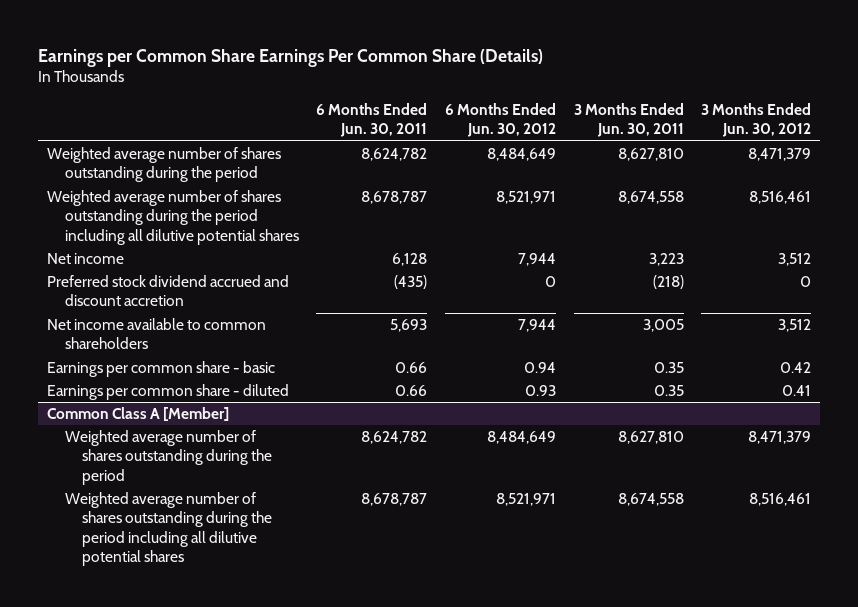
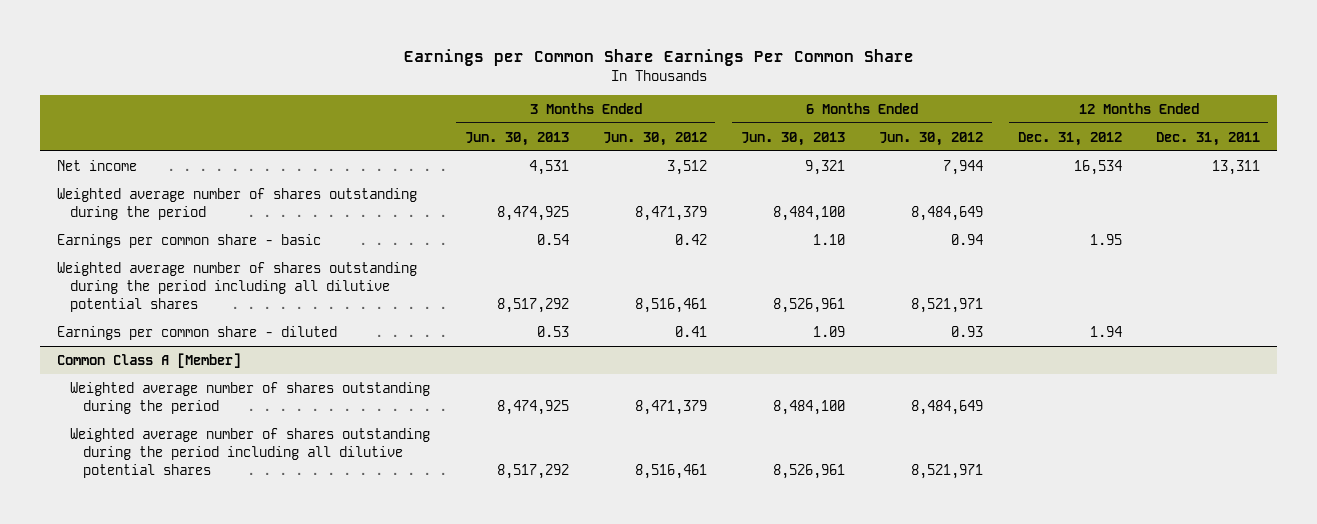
- Earnings per Common Share Earnings Per Common Share (Details)
+ Earnings per Common Share Earnings Per Common Share
- | 6 Months Ended Jun. 30, 2011 | 6 Months Ended Jun. 30, 2012 | 3 Months Ended Jun. 30, 2011 | 3 Months Ended Jun. 30, 2012
+ | 3 Months Ended Jun. 30, 2013 | 3 Months Ended Jun. 30, 2012 | 6 Months Ended Jun. 30, 2013 | 6 Months Ended Jun. 30, 2012 | 12 Months Ended Dec. 31, 2012 | 12 Months Ended Dec. 31, 2011
- Preferred stock dividend accrued and discount accretion | (435) | 0 | (218) | 0
- Net income available to common shareholders | 5,693 | 7,944 | 3,005 | 3,512
moved down: Weighted average number of shares outstanding during the period | 8,474,925 | 8,471,379 | 8,484,100 | 8,484,649 | |
moved down: Weighted average number of shares outstanding during the period including all dilutive potential shares | 8,517,292 | 8,516,461 | 8,526,961 | 8,521,971 | |

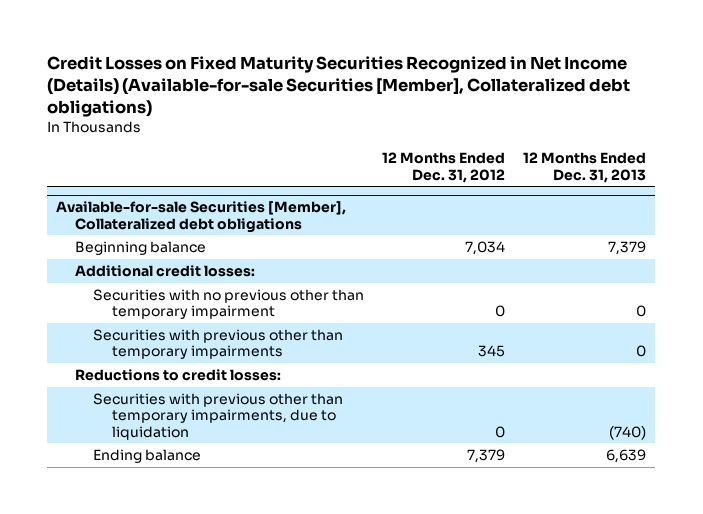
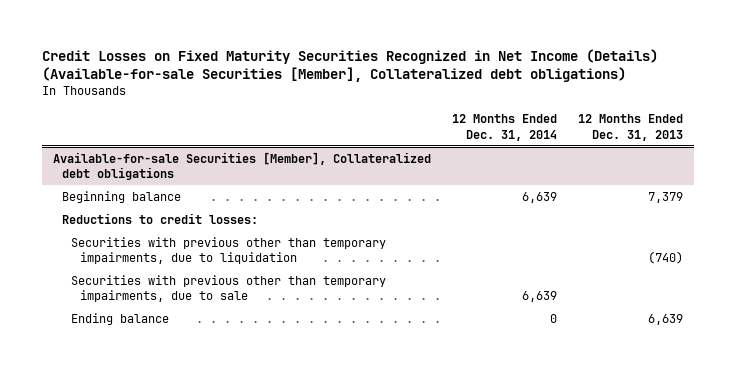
- | 12 Months Ended Dec. 31, 2012 | 12 Months Ended Dec. 31, 2013
+ | 12 Months Ended Dec. 31, 2014 | 12 Months Ended Dec. 31, 2013
@ Available-for-sale Securities [Member], Collateralized debt obligations
- Additional credit losses:
- Securities with no previous other than temporary impairment | 0 | 0
- Securities with previous other than temporary impairments | 345 | 0
+ Securities with previous other than temporary impairments, due to sale | 6,639 |

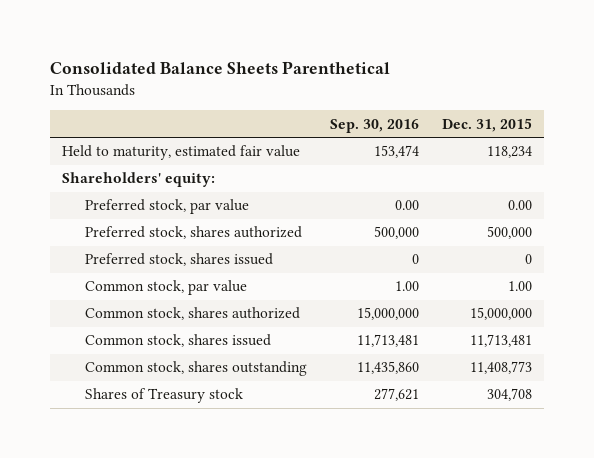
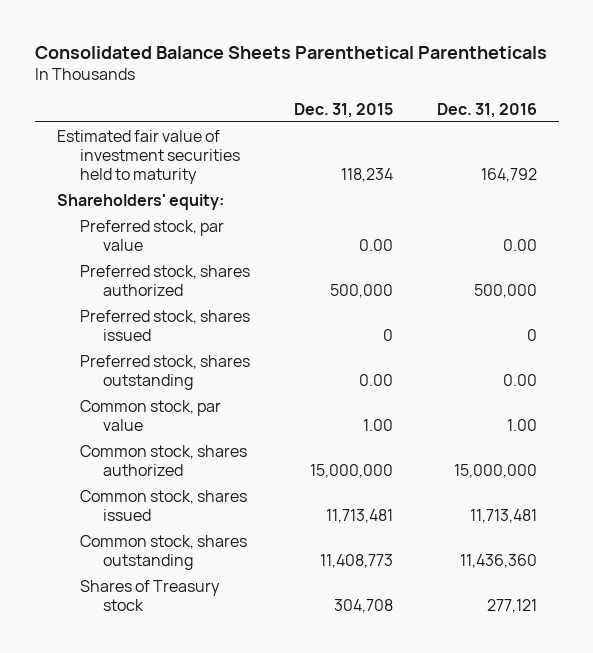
- Consolidated Balance Sheets Parenthetical
+ Consolidated Balance Sheets Parenthetical Parentheticals
- | Sep. 30, 2016 | Dec. 31, 2015
+ | Dec. 31, 2015 | Dec. 31, 2016
- Held to maturity, estimated fair value | 153,474 | 118,234
+ Estimated fair value of investment securities held to maturity | 118,234 | 164,792
+ Preferred stock, shares outstanding | 0.00 | 0.00

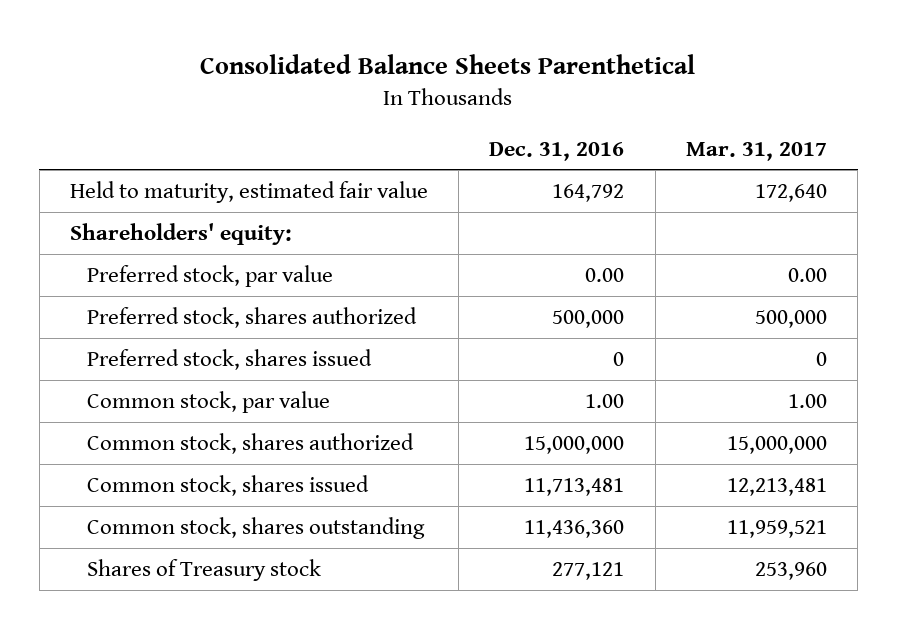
- Consolidated Balance Sheets Parenthetical Parentheticals
+ Consolidated Balance Sheets Parenthetical
- | Dec. 31, 2015 | Dec. 31, 2016
+ | Dec. 31, 2016 | Mar. 31, 2017
- Estimated fair value of investment securities held to maturity | 118,234 | 164,792
+ Held to maturity, estimated fair value | 164,792 | 172,640
- Preferred stock, shares outstanding | 0.00 | 0.00

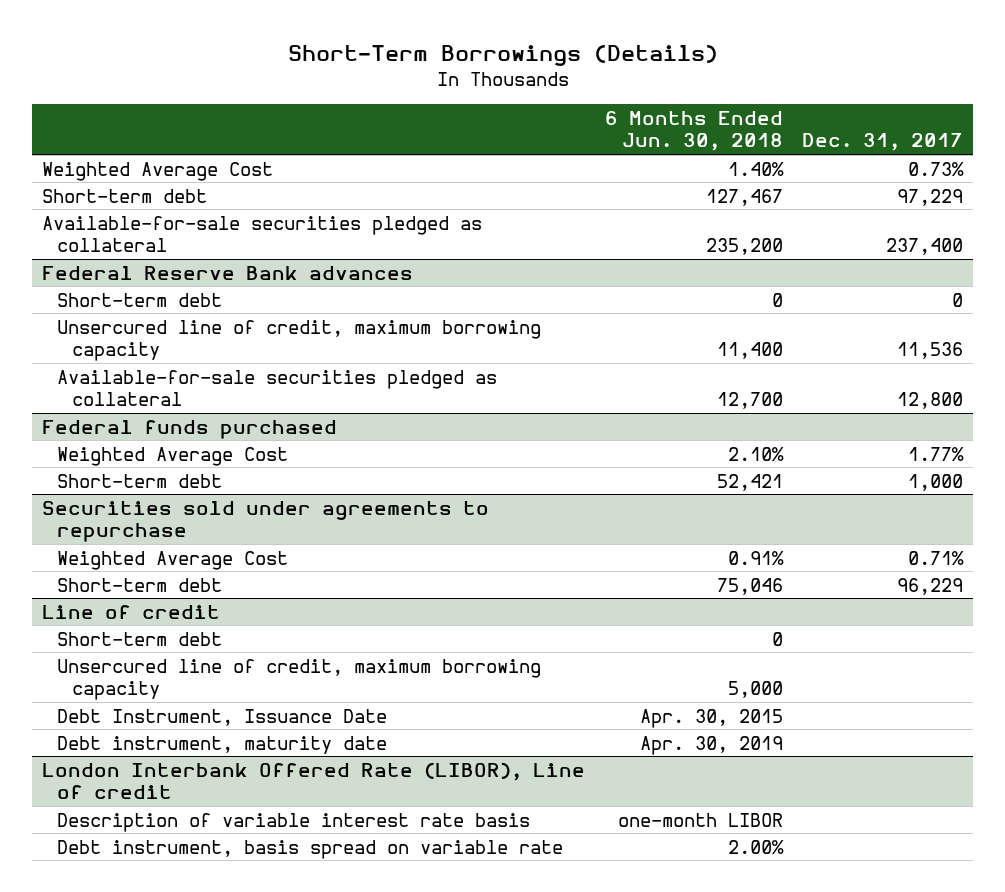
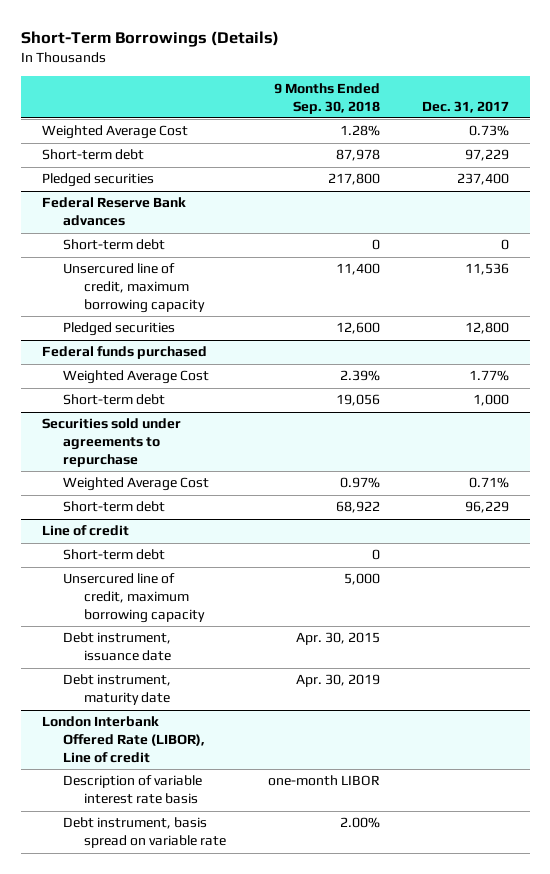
- | 6 Months Ended Jun. 30, 2018 | Dec. 31, 2017
+ | 9 Months Ended Sep. 30, 2018 | Dec. 31, 2017
- Available-for-sale securities pledged as collateral | 235,200 | 237,400
+ Pledged securities | 217,800 | 237,400
@ Federal Reserve Bank advances
- Available-for-sale securities pledged as collateral | 12,700 | 12,800
+ Pledged securities | 12,600 | 12,800
@ Line of credit
- Debt Instrument, Issuance Date | Apr. 30, 2015 |
+ Debt instrument, issuance date | Apr. 30, 2015 |

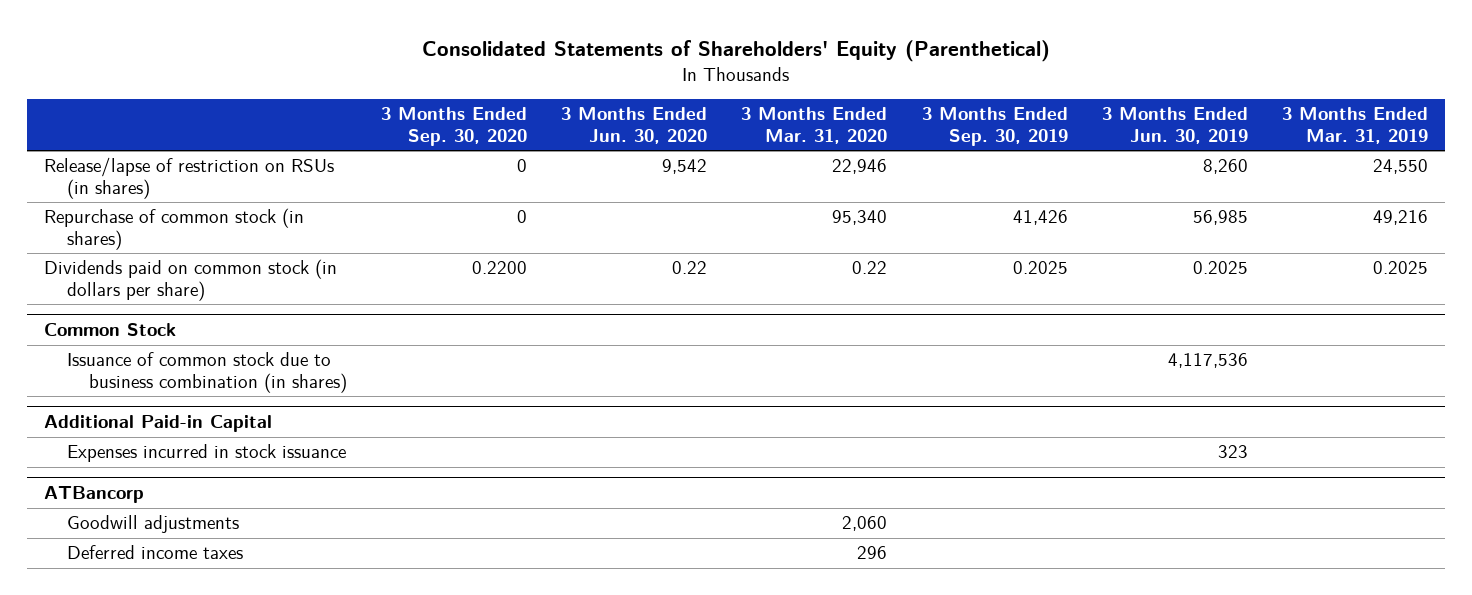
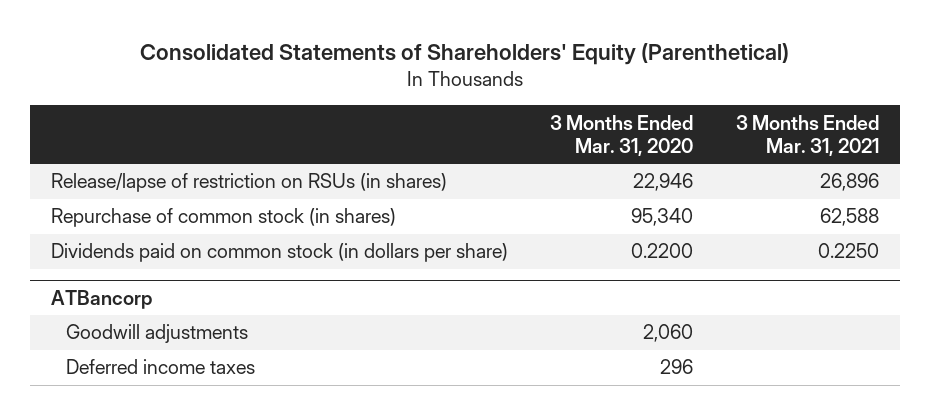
- | 3 Months Ended Sep. 30, 2020 | 3 Months Ended Jun. 30, 2020 | 3 Months Ended Mar. 31, 2020 | 3 Months Ended Sep. 30, 2019 | 3 Months Ended Jun. 30, 2019 | 3 Months Ended Mar. 31, 2019
+ | 3 Months Ended Mar. 31, 2020 | 3 Months Ended Mar. 31, 2021
- Dividends paid on common stock (in dollars per share) | 0.2200 | 0.22 | 0.22 | 0.2025 | 0.2025 | 0.2025
- Common Stock
- Issuance of common stock due to business combination (in shares) | | | | | 4,117,536 |
- Additional Paid-in Capital
- Expenses incurred in stock issuance | | | | | 323 |
+ Dividends paid on common stock (in dollars per share) | 0.2200 | 0.2250

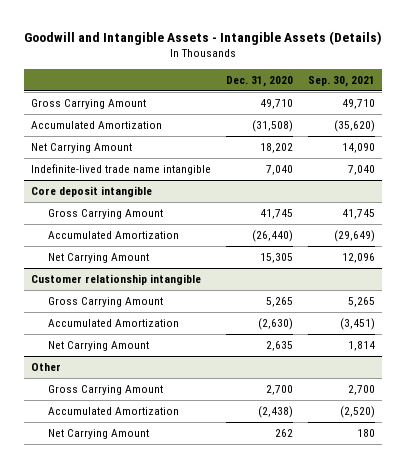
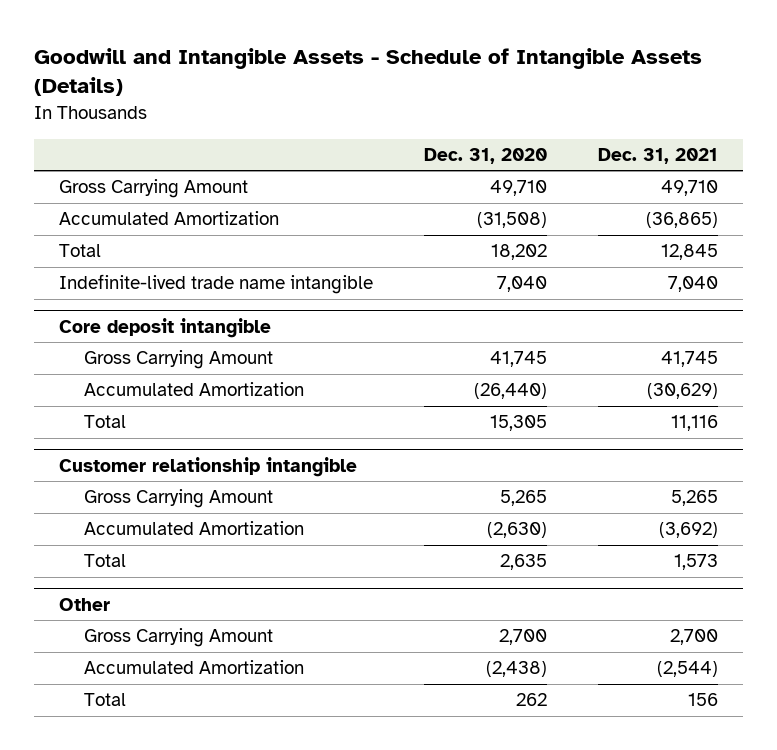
- Goodwill and Intangible Assets - Intangible Assets (Details)
+ Goodwill and Intangible Assets - Schedule of Intangible Assets (Details)
- | Dec. 31, 2020 | Sep. 30, 2021
+ | Dec. 31, 2020 | Dec. 31, 2021
- Net Carrying Amount | 18,202 | 14,090
+ Total | 18,202 | 12,845
@ Core deposit intangible
- Net Carrying Amount | 15,305 | 12,096
+ Total | 15,305 | 11,116
@ Customer relationship intangible
- Net Carrying Amount | 2,635 | 1,814
+ Total | 2,635 | 1,573
@ Other
- Net Carrying Amount | 262 | 180
+ Total | 262 | 156

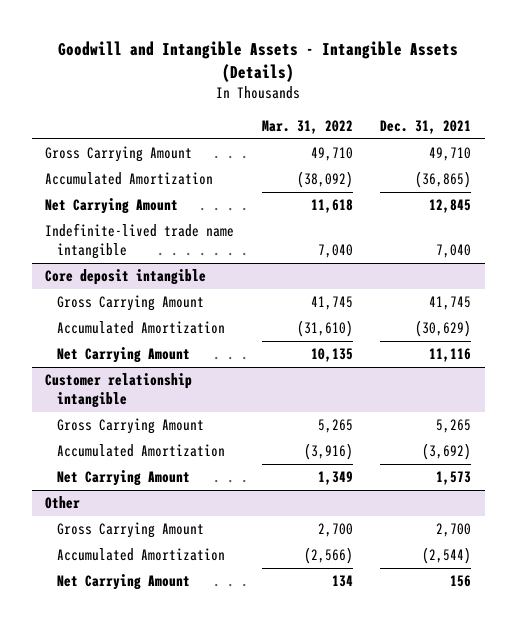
- Goodwill and Intangible Assets - Schedule of Intangible Assets (Details)
+ Goodwill and Intangible Assets - Intangible Assets (Details)
- | Dec. 31, 2020 | Dec. 31, 2021
+ | Mar. 31, 2022 | Dec. 31, 2021
- Total | 18,202 | 12,845
+ Net Carrying Amount | 11,618 | 12,845
@ Core deposit intangible
- Total | 15,305 | 11,116
+ Net Carrying Amount | 10,135 | 11,116
@ Customer relationship intangible
- Total | 2,635 | 1,573
+ Net Carrying Amount | 1,349 | 1,573
@ Other
- Total | 262 | 156
+ Net Carrying Amount | 134 | 156

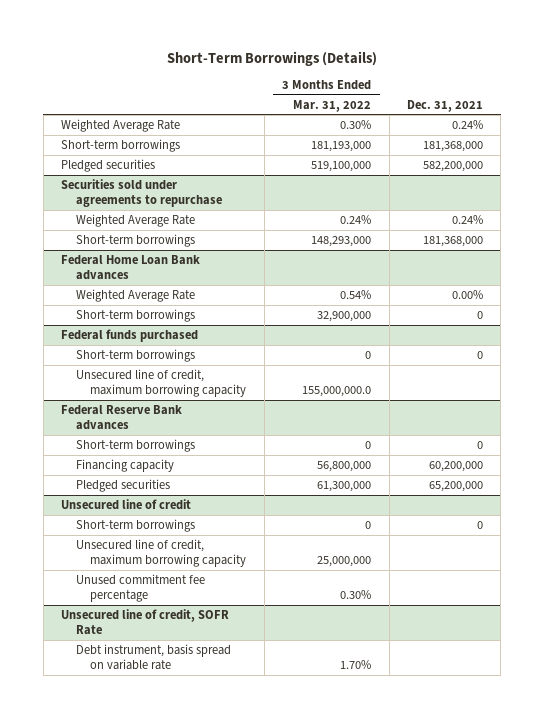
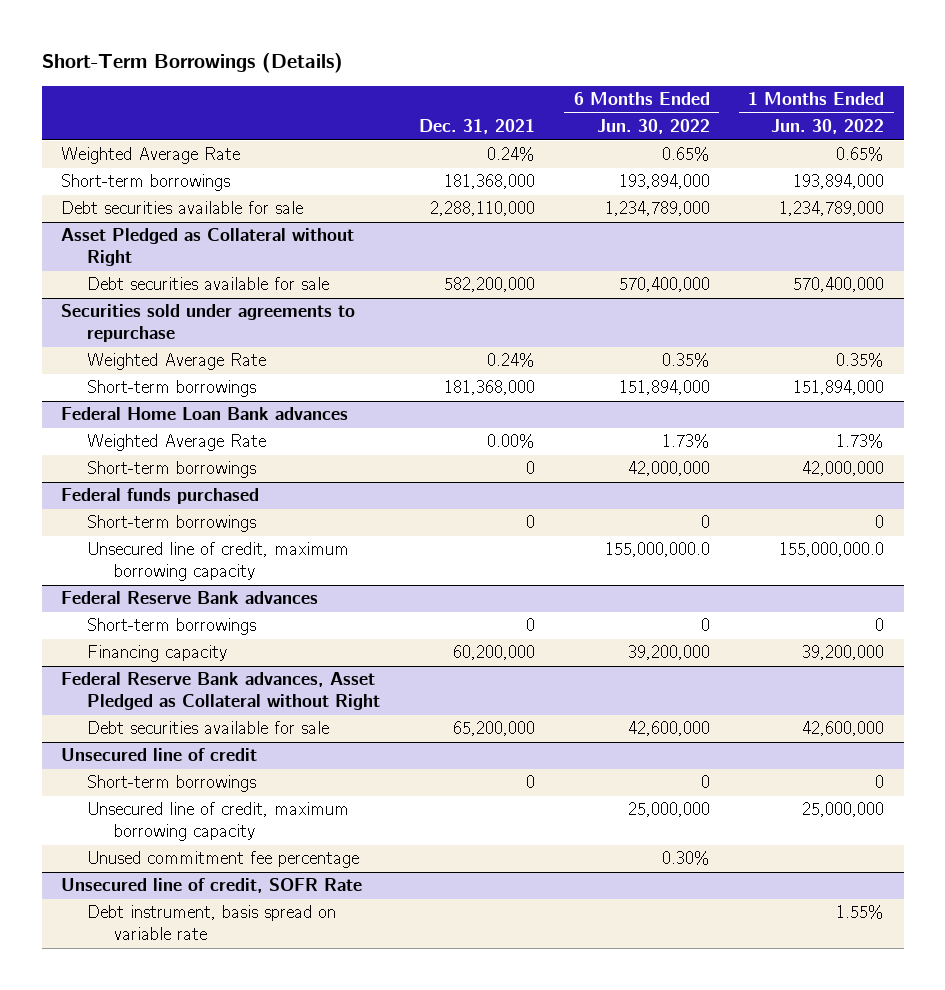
- | 3 Months Ended Mar. 31, 2022 | Dec. 31, 2021
+ | Dec. 31, 2021 | 6 Months Ended Jun. 30, 2022 | 1 Months Ended Jun. 30, 2022
- Pledged securities | 519,100,000 | 582,200,000
+ Debt securities available for sale | 2,288,110,000 | 1,234,789,000 | 1,234,789,000
+ Asset Pledged as Collateral without Right
+ Debt securities available for sale | 582,200,000 | 570,400,000 | 570,400,000
@ Federal Reserve Bank advances
- Pledged securities | 61,300,000 | 65,200,000
+ Federal Reserve Bank advances, Asset Pledged as Collateral without Right
+ Debt securities available for sale | 65,200,000 | 42,600,000 | 42,600,000

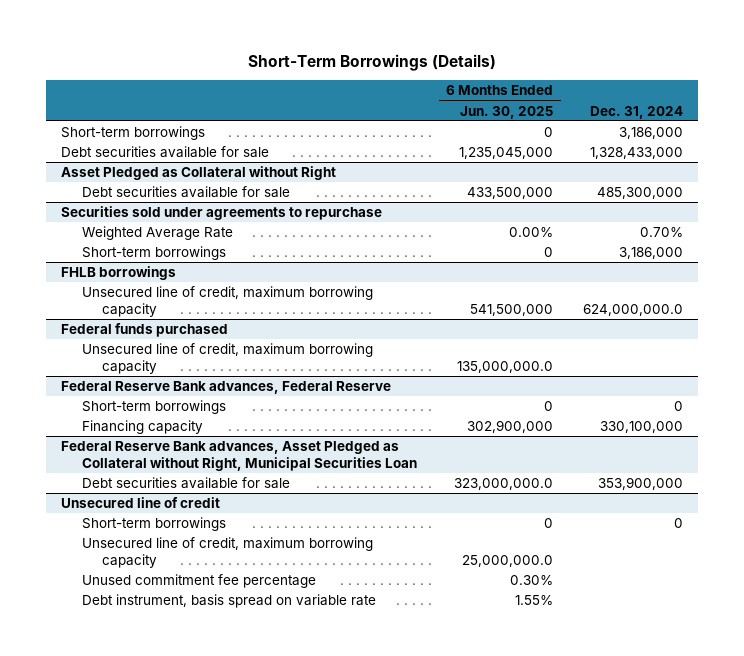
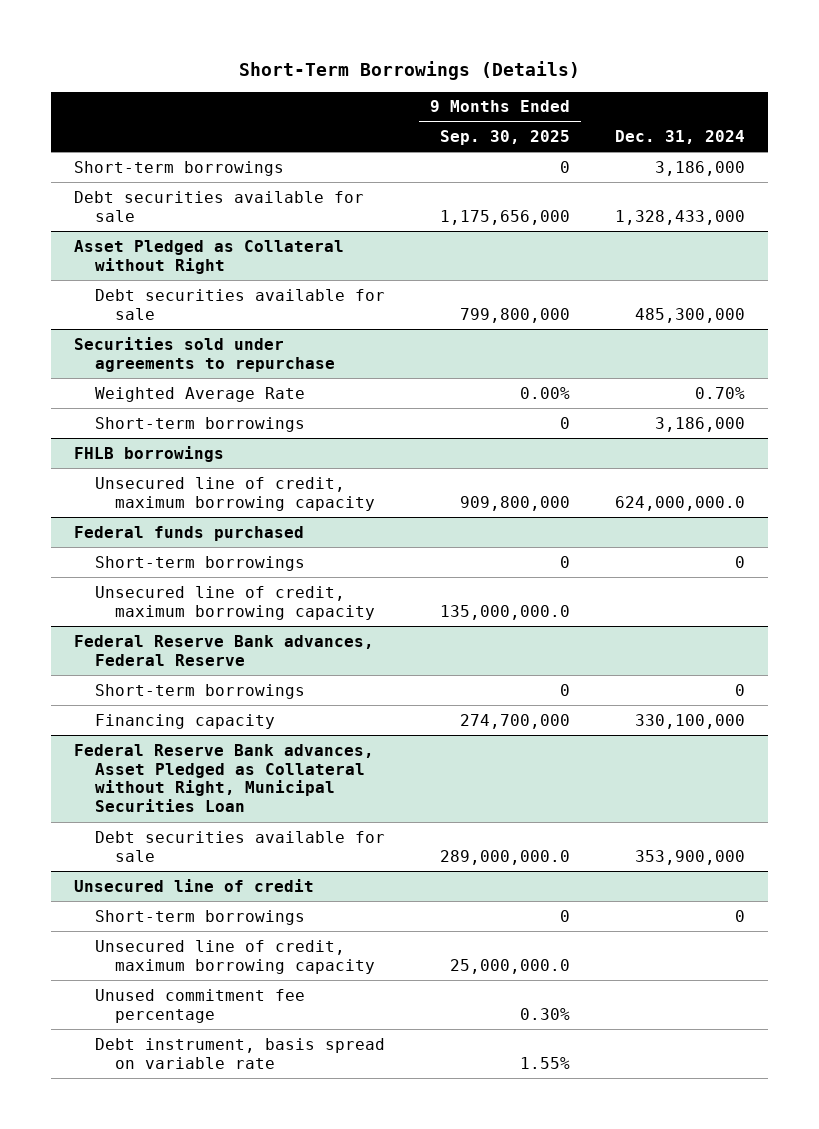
- | 6 Months Ended Jun. 30, 2025 | Dec. 31, 2024
+ | 9 Months Ended Sep. 30, 2025 | Dec. 31, 2024
@ Federal funds purchased
+ Short-term borrowings | 0 | 0

